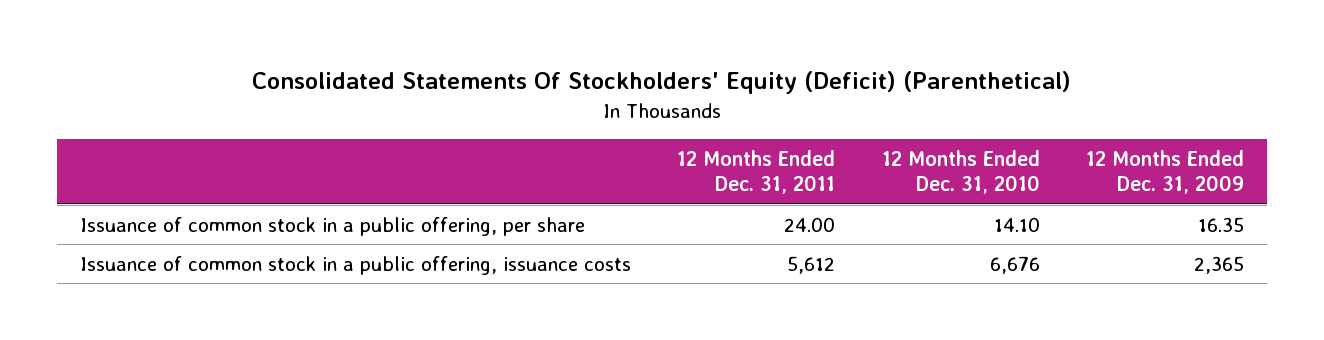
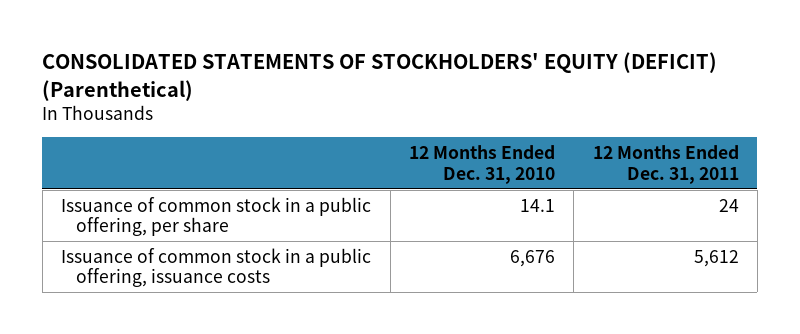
- Consolidated Statements Of Stockholders' Equity (Deficit) (Parenthetical)
+ CONSOLIDATED STATEMENTS OF STOCKHOLDERS' EQUITY (DEFICIT) (Parenthetical)
- | 12 Months Ended Dec. 31, 2011 | 12 Months Ended Dec. 31, 2010 | 12 Months Ended Dec. 31, 2009
+ | 12 Months Ended Dec. 31, 2010 | 12 Months Ended Dec. 31, 2011
- Issuance of common stock in a public offering, per share | 24.00 | 14.10 | 16.35
+ Issuance of common stock in a public offering, per share | 14.1 | 24

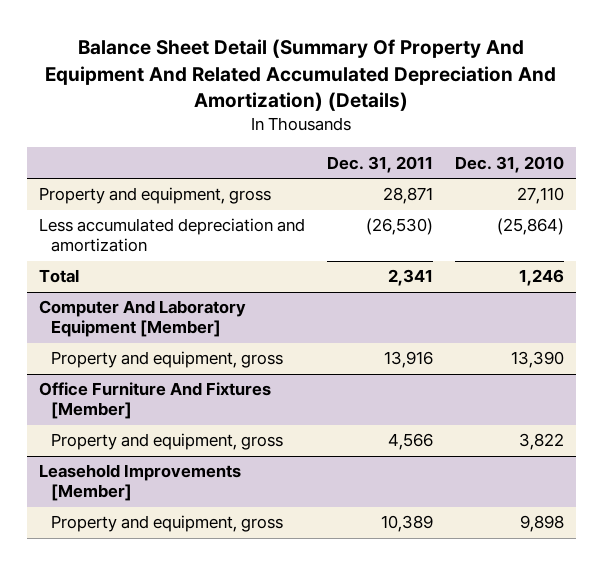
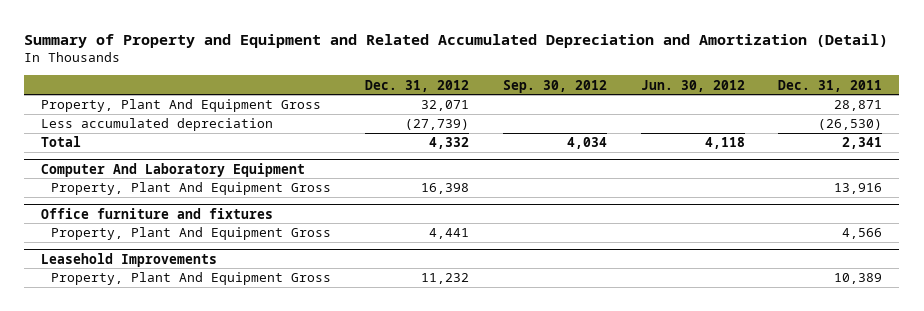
- Balance Sheet Detail (Summary Of Property And Equipment And Related Accumulated Depreciation And Amortization) (Details)
+ Summary of Property and Equipment and Related Accumulated Depreciation and Amortization (Detail)
- | Dec. 31, 2011 | Dec. 31, 2010
+ | Dec. 31, 2012 | Sep. 30, 2012 | Jun. 30, 2012 | Dec. 31, 2011
- Property and equipment, gross | 28,871 | 27,110
- Less accumulated depreciation and amortization | (26,530) | (25,864)
+ Property, Plant And Equipment Gross | 32,071 | | | 28,871
+ Less accumulated depreciation | (27,739) | | | (26,530)
- Computer And Laboratory Equipment [Member]
- Property and equipment, gross | 13,916 | 13,390
- Office Furniture And Fixtures [Member]
- Property and equipment, gross | 4,566 | 3,822
- Leasehold Improvements [Member]
- Property and equipment, gross | 10,389 | 9,898
+ Computer And Laboratory Equipment
+ Property, Plant And Equipment Gross | 16,398 | | | 13,916
+ Office furniture and fixtures
+ Property, Plant And Equipment Gross | 4,441 | | | 4,566
+ Leasehold Improvements
+ Property, Plant And Equipment Gross | 11,232 | | | 10,389

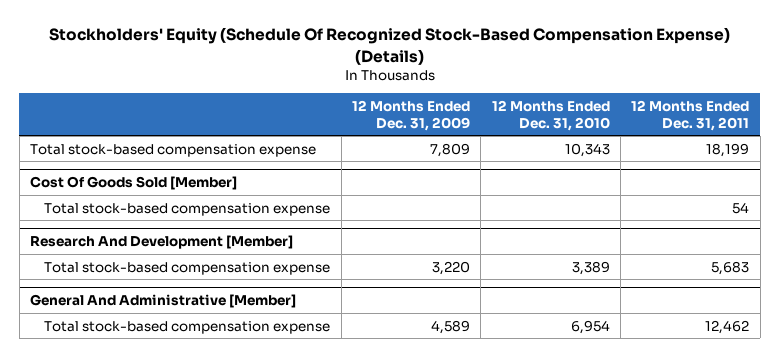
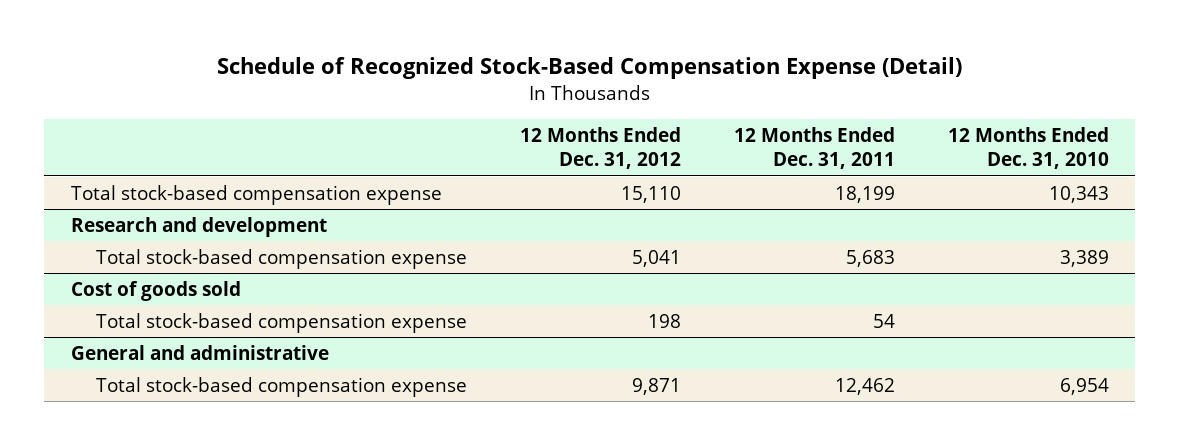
- Stockholders' Equity (Schedule Of Recognized Stock-Based Compensation Expense) (Details)
+ Schedule of Recognized Stock-Based Compensation Expense (Detail)
- | 12 Months Ended Dec. 31, 2009 | 12 Months Ended Dec. 31, 2010 | 12 Months Ended Dec. 31, 2011
+ | 12 Months Ended Dec. 31, 2012 | 12 Months Ended Dec. 31, 2011 | 12 Months Ended Dec. 31, 2010
- Cost Of Goods Sold [Member]
- Total stock-based compensation expense | | | 54
- Research And Development [Member]
+ Research and development
- General And Administrative [Member]
+ Cost of goods sold
+ Total stock-based compensation expense | 198 | 54 |
+ General and administrative

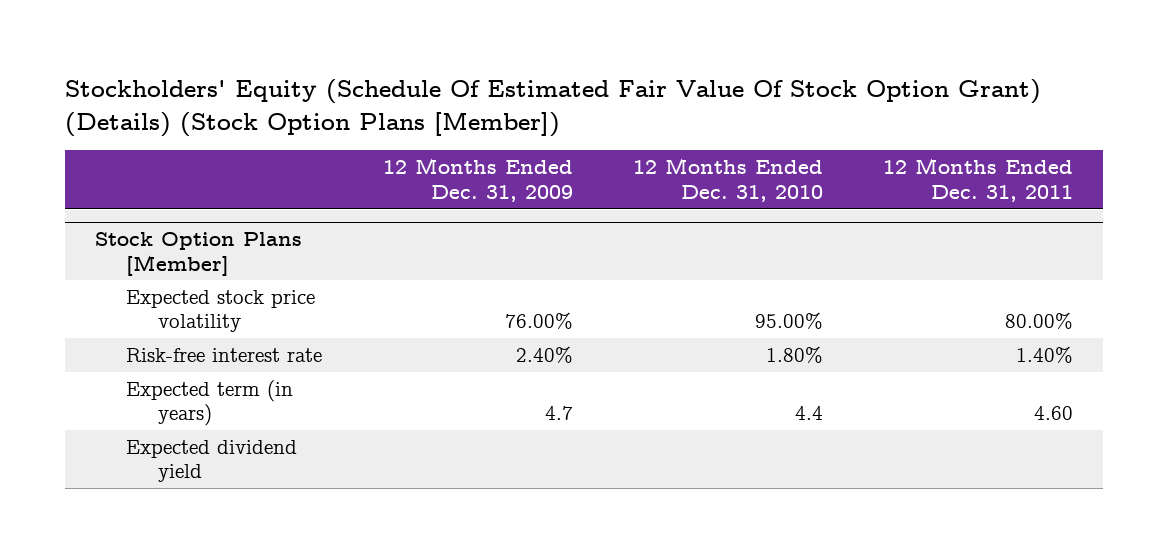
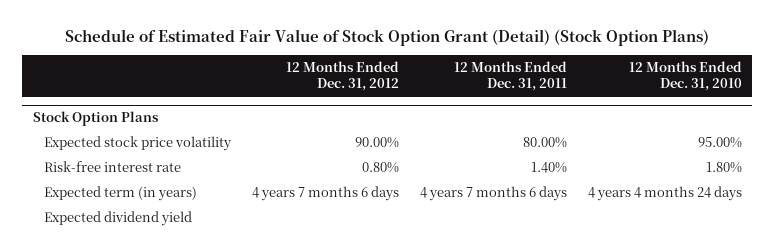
- Stockholders' Equity (Schedule Of Estimated Fair Value Of Stock Option Grant) (Details) (Stock Option Plans [Member])
+ Schedule of Estimated Fair Value of Stock Option Grant (Detail) (Stock Option Plans)
- | 12 Months Ended Dec. 31, 2009 | 12 Months Ended Dec. 31, 2010 | 12 Months Ended Dec. 31, 2011
+ | 12 Months Ended Dec. 31, 2012 | 12 Months Ended Dec. 31, 2011 | 12 Months Ended Dec. 31, 2010
- Stock Option Plans [Member]
+ Stock Option Plans
- Expected term (in years) | 4.7 | 4.4 | 4.60
+ Expected term (in years) | 4 years 7 months 6 days | 4 years 7 months 6 days | 4 years 4 months 24 days

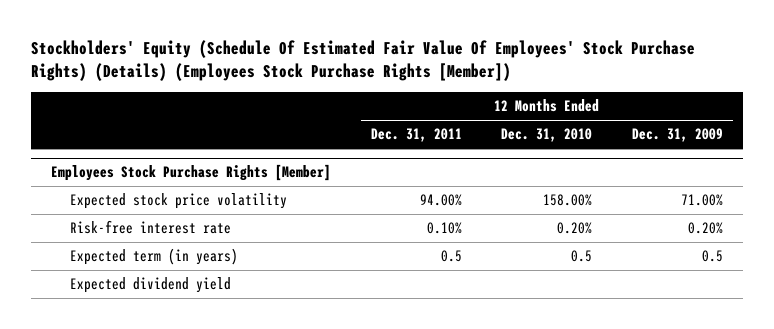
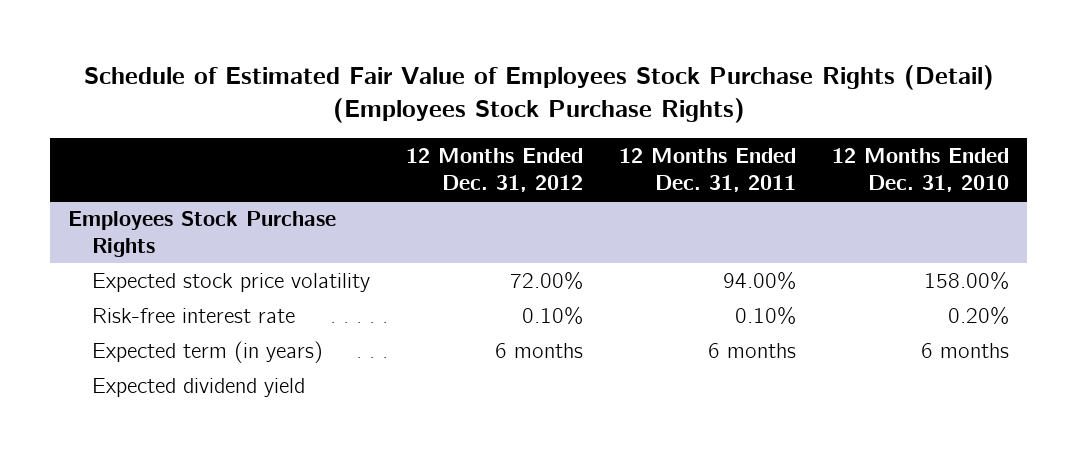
- Stockholders' Equity (Schedule Of Estimated Fair Value Of Employees' Stock Purchase Rights) (Details) (Employees Stock Purchase Rights [Member])
+ Schedule of Estimated Fair Value of Employees Stock Purchase Rights (Detail) (Employees Stock Purchase Rights)
- | 12 Months Ended Dec. 31, 2011 | 12 Months Ended Dec. 31, 2010 | 12 Months Ended Dec. 31, 2009
+ | 12 Months Ended Dec. 31, 2012 | 12 Months Ended Dec. 31, 2011 | 12 Months Ended Dec. 31, 2010
- Employees Stock Purchase Rights [Member]
+ Employees Stock Purchase Rights
- Expected term (in years) | 0.5 | 0.5 | 0.5
+ Expected term (in years) | 6 months | 6 months | 6 months

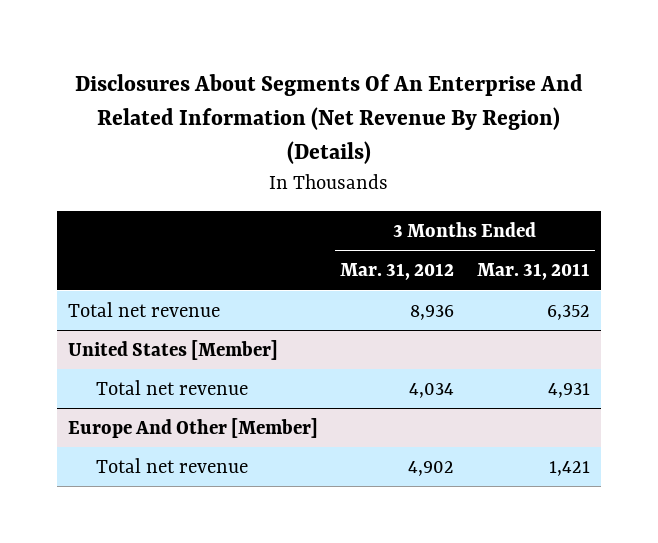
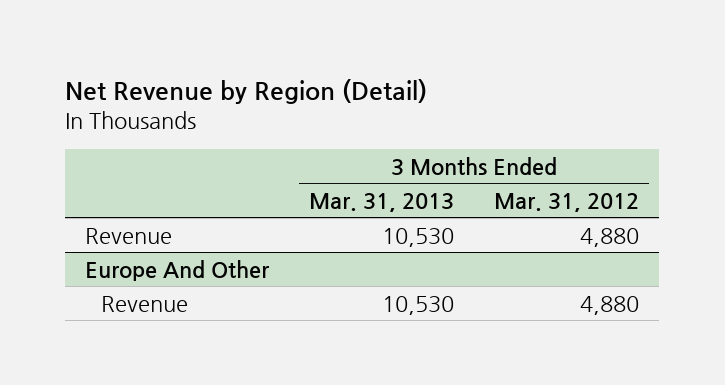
- Disclosures About Segments Of An Enterprise And Related Information (Net Revenue By Region) (Details)
+ Net Revenue by Region (Detail)
- | 3 Months Ended Mar. 31, 2012 | 3 Months Ended Mar. 31, 2011
+ | 3 Months Ended Mar. 31, 2013 | 3 Months Ended Mar. 31, 2012
- Total net revenue | 8,936 | 6,352
- United States [Member]
- Total net revenue | 4,034 | 4,931
- Europe And Other [Member]
- Total net revenue | 4,902 | 1,421
+ Revenue | 10,530 | 4,880
+ Europe And Other
+ Revenue | 10,530 | 4,880

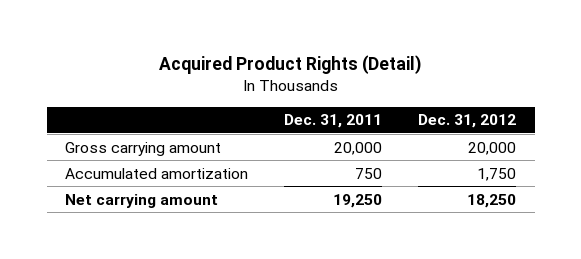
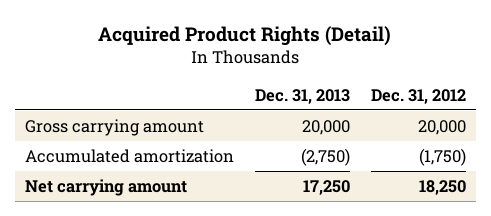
- | Dec. 31, 2011 | Dec. 31, 2012
+ | Dec. 31, 2013 | Dec. 31, 2012
- Accumulated amortization | 750 | 1,750
+ Accumulated amortization | (2,750) | (1,750)

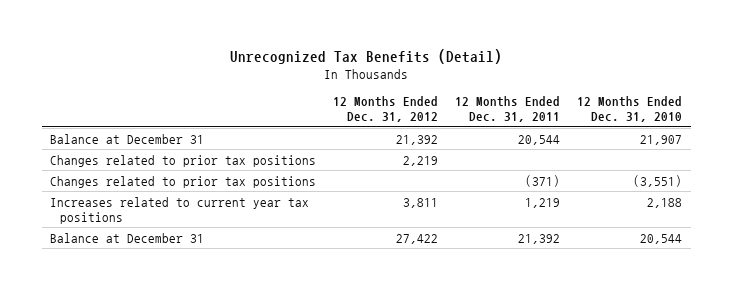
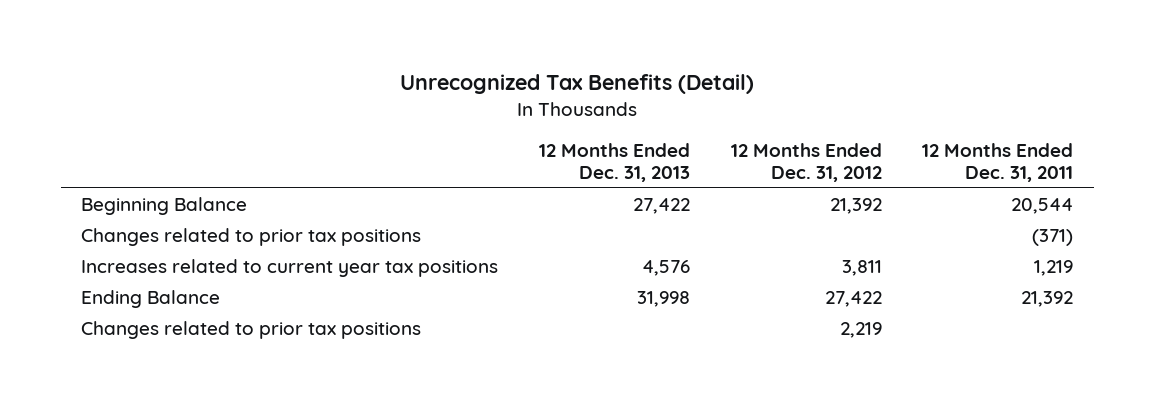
- | 12 Months Ended Dec. 31, 2012 | 12 Months Ended Dec. 31, 2011 | 12 Months Ended Dec. 31, 2010
+ | 12 Months Ended Dec. 31, 2013 | 12 Months Ended Dec. 31, 2012 | 12 Months Ended Dec. 31, 2011
- Balance at December 31 | 21,392 | 20,544 | 21,907
+ Beginning Balance | 27,422 | 21,392 | 20,544
- Balance at December 31 | 27,422 | 21,392 | 20,544
+ Ending Balance | 31,998 | 27,422 | 21,392
moved down: Changes related to prior tax positions | | 2,219 |

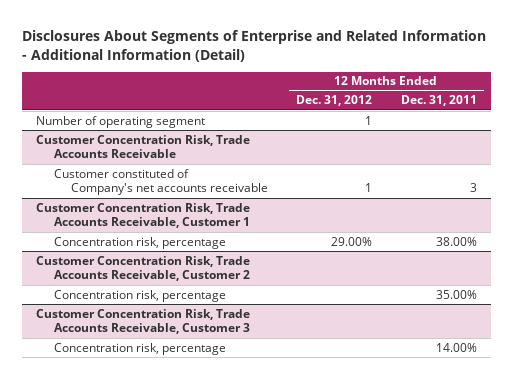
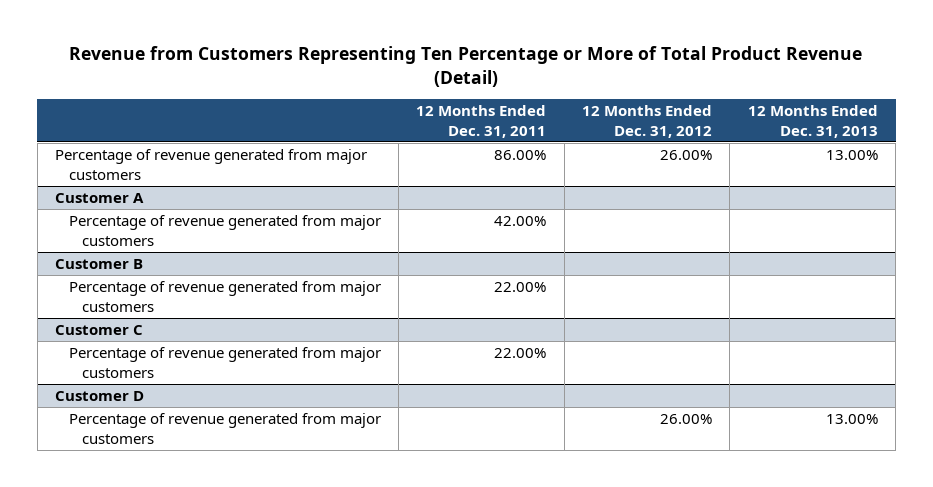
- Disclosures About Segments of Enterprise and Related Information - Additional Information (Detail)
+ Revenue from Customers Representing Ten Percentage or More of Total Product Revenue (Detail)
- | 12 Months Ended Dec. 31, 2012 | 12 Months Ended Dec. 31, 2011
+ | 12 Months Ended Dec. 31, 2011 | 12 Months Ended Dec. 31, 2012 | 12 Months Ended Dec. 31, 2013
- Number of operating segment | 1 |
- Customer Concentration Risk, Trade Accounts Receivable
- Customer constituted of Company's net accounts receivable | 1 | 3
- Customer Concentration Risk, Trade Accounts Receivable, Customer 1
- Concentration risk, percentage | 29.00% | 38.00%
- Customer Concentration Risk, Trade Accounts Receivable, Customer 2
- Concentration risk, percentage | | 35.00%
- Customer Concentration Risk, Trade Accounts Receivable, Customer 3
- Concentration risk, percentage | | 14.00%
+ Percentage of revenue generated from major customers | 86.00% | 26.00% | 13.00%
+ Customer A
+ Percentage of revenue generated from major customers | 42.00% | |
+ Customer B
+ Percentage of revenue generated from major customers | 22.00% | |
+ Customer C
+ Percentage of revenue generated from major customers | 22.00% | |
+ Customer D
+ Percentage of revenue generated from major customers | | 26.00% | 13.00%

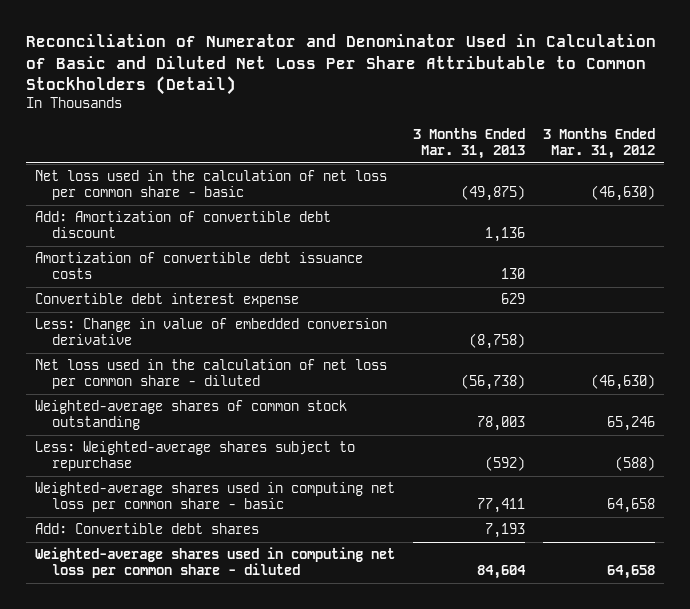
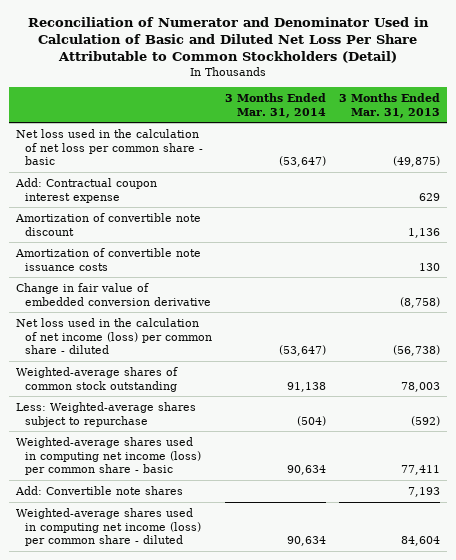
- | 3 Months Ended Mar. 31, 2013 | 3 Months Ended Mar. 31, 2012
+ | 3 Months Ended Mar. 31, 2014 | 3 Months Ended Mar. 31, 2013
- Add: Amortization of convertible debt discount | 1,136 |
- Amortization of convertible debt issuance costs | 130 |
- Convertible debt interest expense | 629 |
- Less: Change in value of embedded conversion derivative | (8,758) |
- Net loss used in the calculation of net loss per common share - diluted | (56,738) | (46,630)
+ Add: Contractual coupon interest expense | | 629
+ Amortization of convertible note discount | | 1,136
+ Amortization of convertible note issuance costs | | 130
+ Change in fair value of embedded conversion derivative | | (8,758)
+ Net loss used in the calculation of net income (loss) per common share - diluted | (53,647) | (56,738)
- Weighted-average shares used in computing net loss per common share - basic | 77,411 | 64,658
- Add: Convertible debt shares | 7,193 |
- Weighted-average shares used in computing net loss per common share - diluted | 84,604 | 64,658
+ Weighted-average shares used in computing net income (loss) per common share - basic | 90,634 | 77,411
+ Add: Convertible note shares | | 7,193
+ Weighted-average shares used in computing net income (loss) per common share - diluted | 90,634 | 84,604

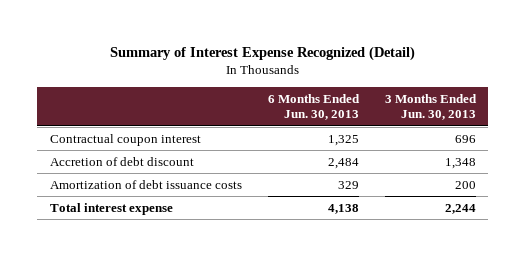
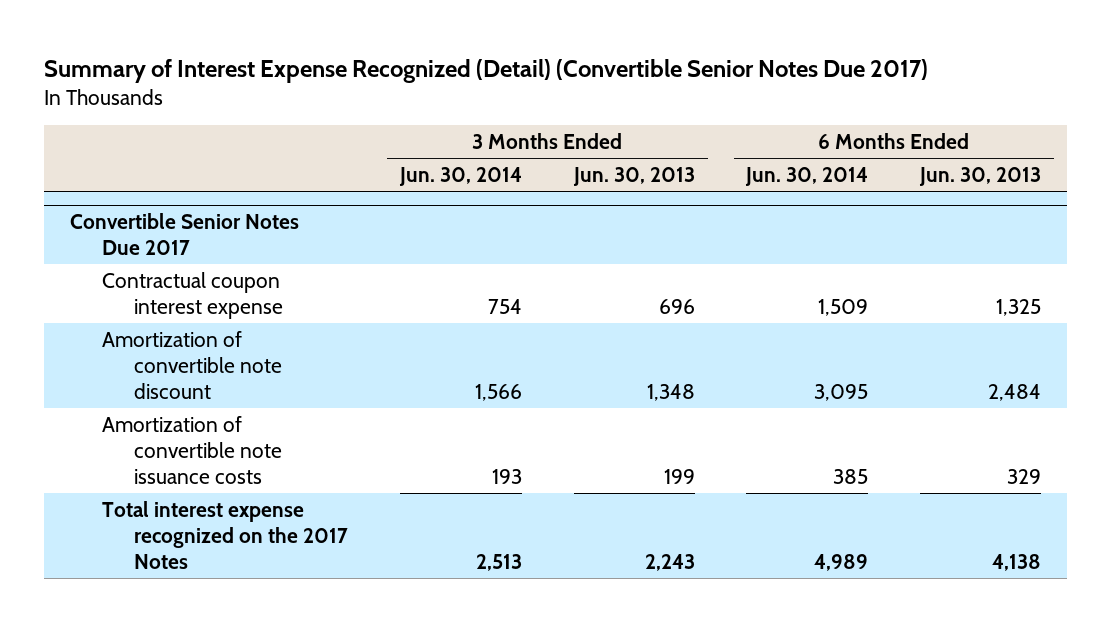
- Summary of Interest Expense Recognized (Detail)
+ Summary of Interest Expense Recognized (Detail) (Convertible Senior Notes Due 2017)
- | 6 Months Ended Jun. 30, 2013 | 3 Months Ended Jun. 30, 2013
+ | 3 Months Ended Jun. 30, 2014 | 3 Months Ended Jun. 30, 2013 | 6 Months Ended Jun. 30, 2014 | 6 Months Ended Jun. 30, 2013
- Contractual coupon interest | 1,325 | 696
- Accretion of debt discount | 2,484 | 1,348
- Amortization of debt issuance costs | 329 | 200
- Total interest expense | 4,138 | 2,244
+ Convertible Senior Notes Due 2017
+ Contractual coupon interest expense | 754 | 696 | 1,509 | 1,325
+ Amortization of convertible note discount | 1,566 | 1,348 | 3,095 | 2,484
+ Amortization of convertible note issuance costs | 193 | 199 | 385 | 329
+ Total interest expense recognized on the 2017 Notes | 2,513 | 2,243 | 4,989 | 4,138

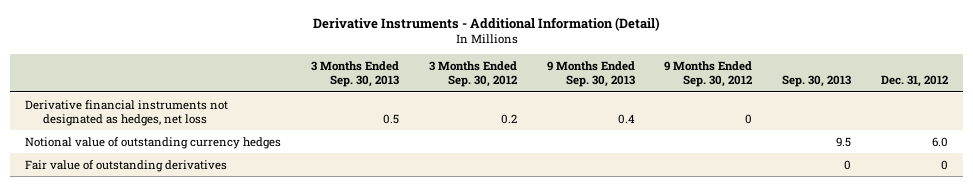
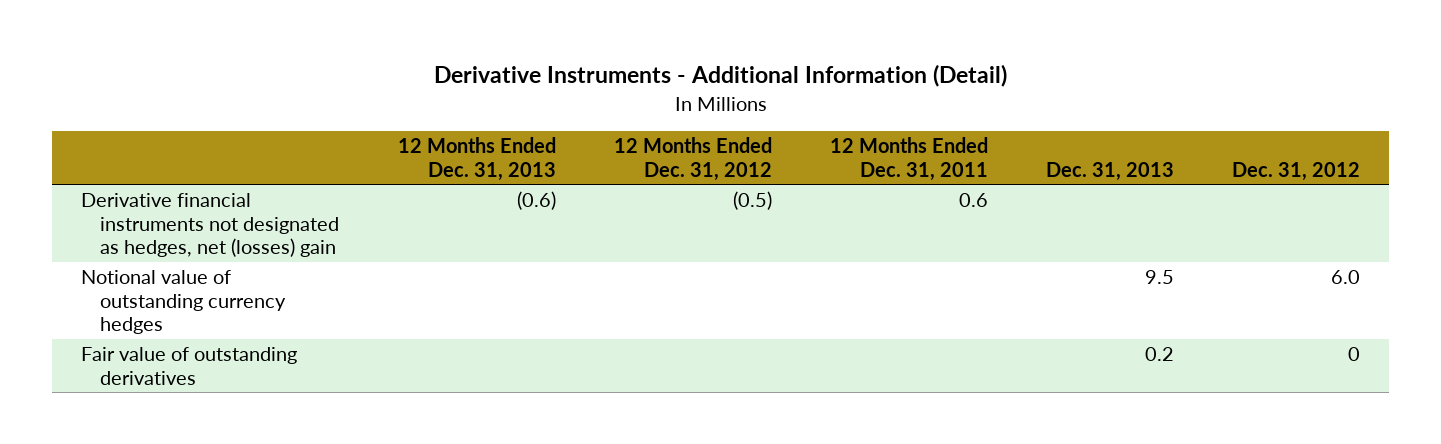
- | 3 Months Ended Sep. 30, 2013 | 3 Months Ended Sep. 30, 2012 | 9 Months Ended Sep. 30, 2013 | 9 Months Ended Sep. 30, 2012 | Sep. 30, 2013 | Dec. 31, 2012
+ | 12 Months Ended Dec. 31, 2013 | 12 Months Ended Dec. 31, 2012 | 12 Months Ended Dec. 31, 2011 | Dec. 31, 2013 | Dec. 31, 2012
- Derivative financial instruments not designated as hedges, net loss | 0.5 | 0.2 | 0.4 | 0 | |
+ Derivative financial instruments not designated as hedges, net (losses) gain | (0.6) | (0.5) | 0.6 | |

